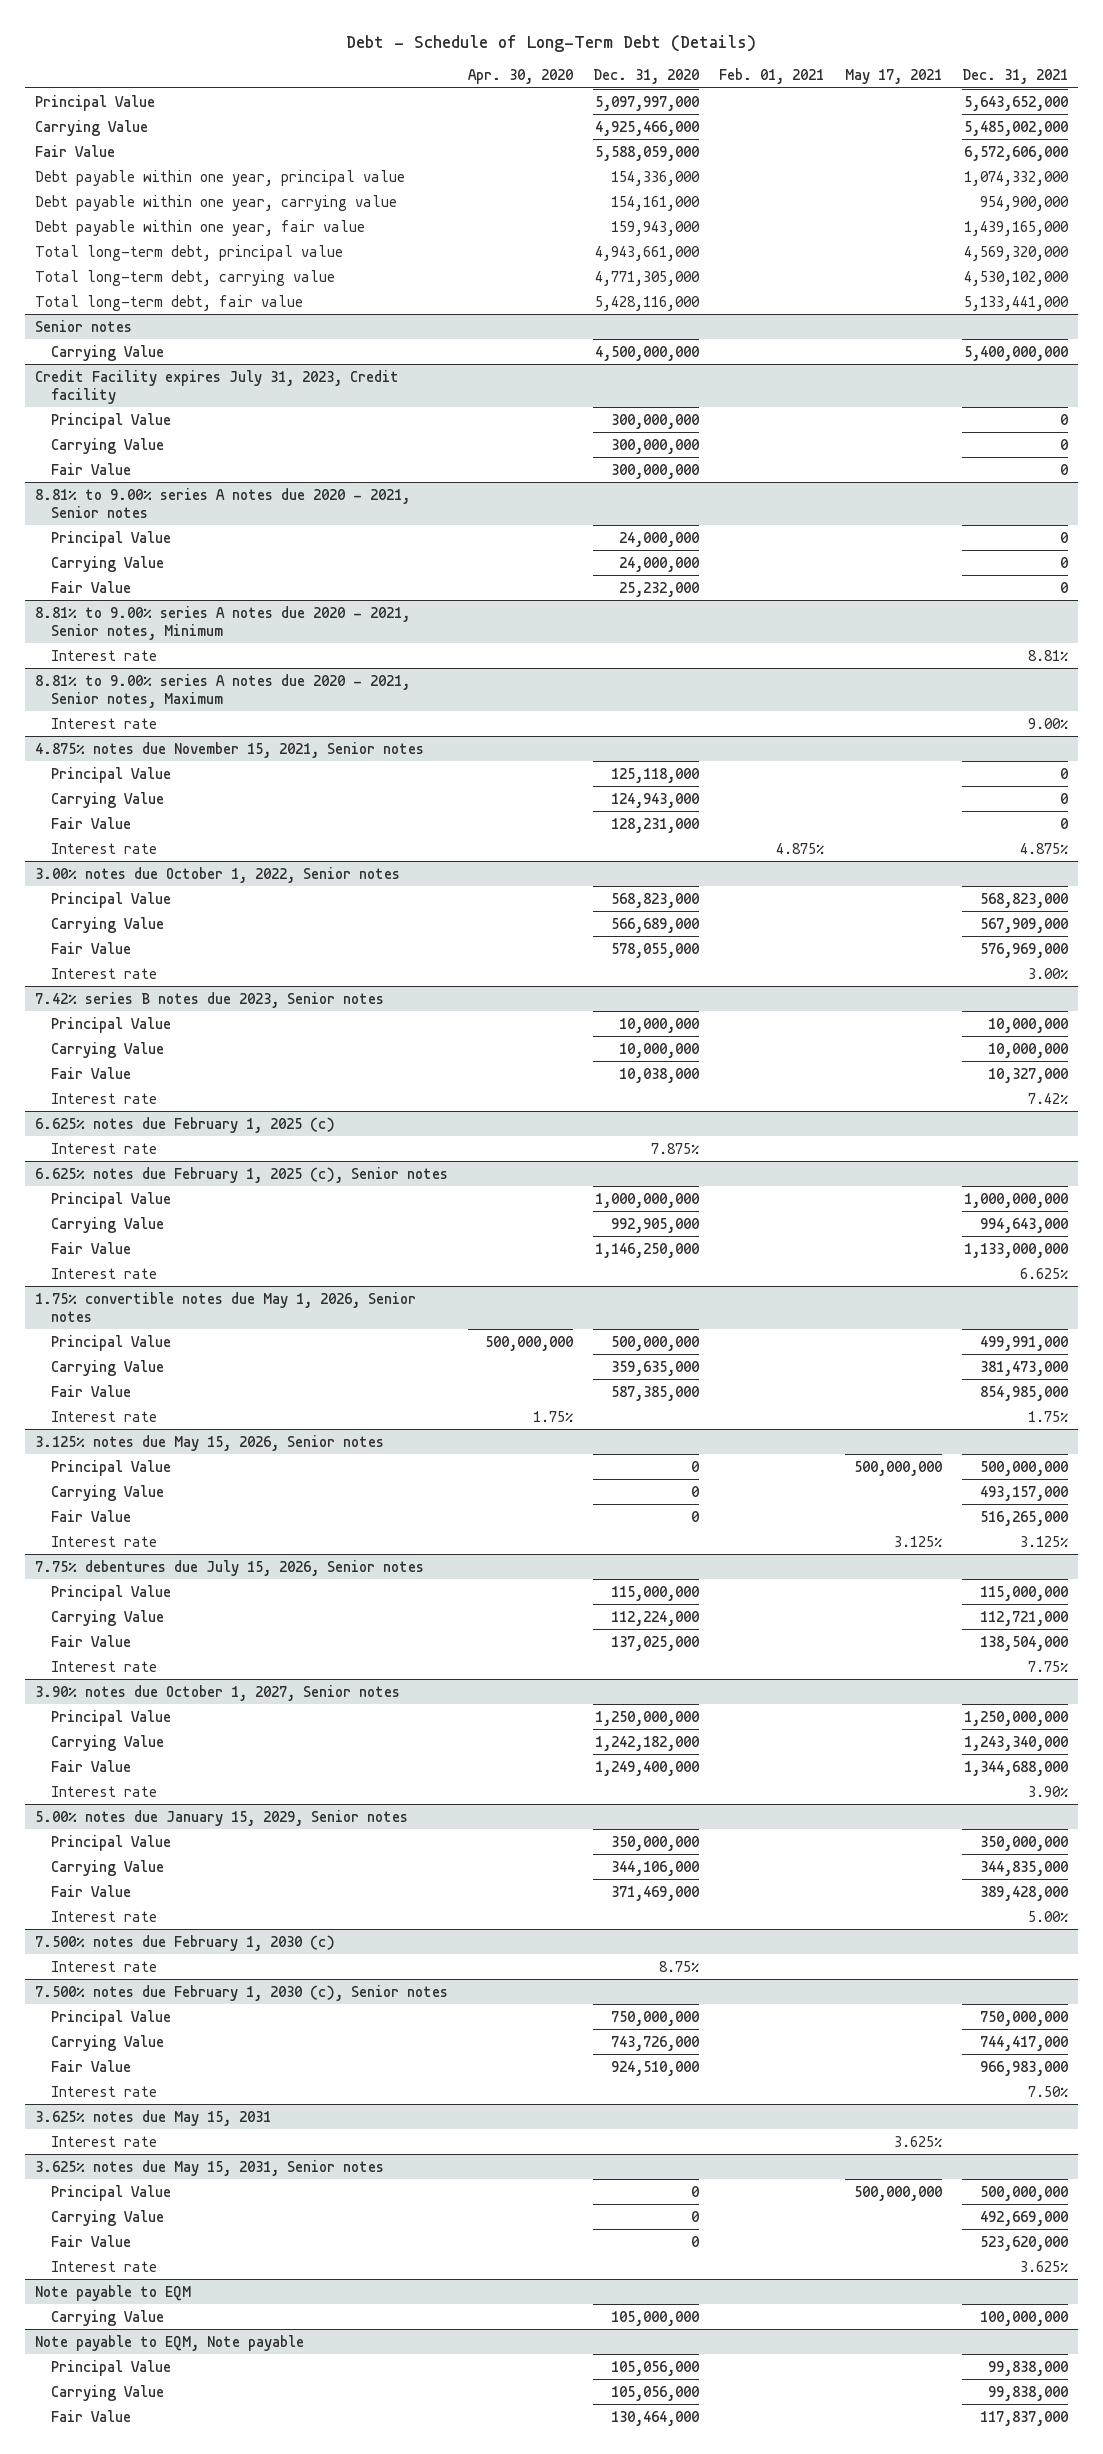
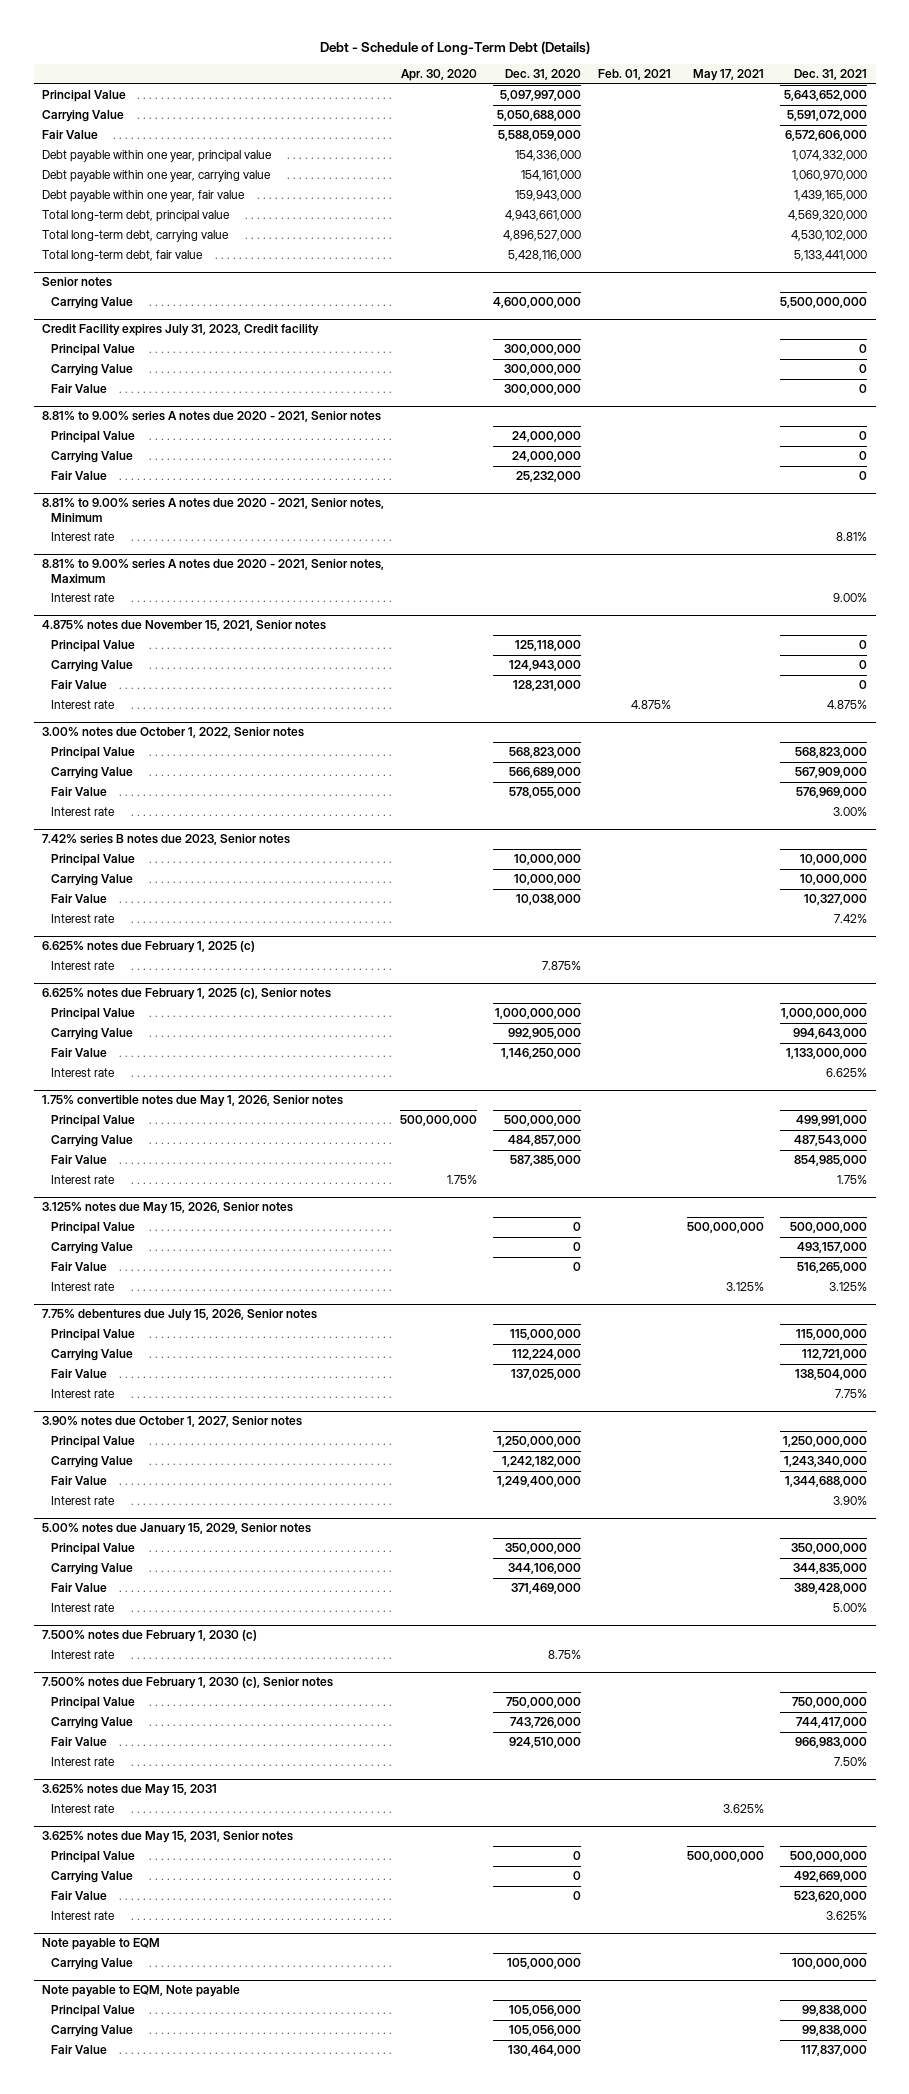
- Carrying Value | | 4,925,466,000 | | | 5,485,002,000
+ Carrying Value | | 5,050,688,000 | | | 5,591,072,000
- Debt payable within one year, carrying value | | 154,161,000 | | | 954,900,000
+ Debt payable within one year, carrying value | | 154,161,000 | | | 1,060,970,000
- Total long-term debt, carrying value | | 4,771,305,000 | | | 4,530,102,000
+ Total long-term debt, carrying value | | 4,896,527,000 | | | 4,530,102,000
@ Senior notes
- Carrying Value | | 4,500,000,000 | | | 5,400,000,000
+ Carrying Value | | 4,600,000,000 | | | 5,500,000,000
@ 1.75% convertible notes due May 1, 2026, Senior notes
- Carrying Value | | 359,635,000 | | | 381,473,000
+ Carrying Value | | 484,857,000 | | | 487,543,000

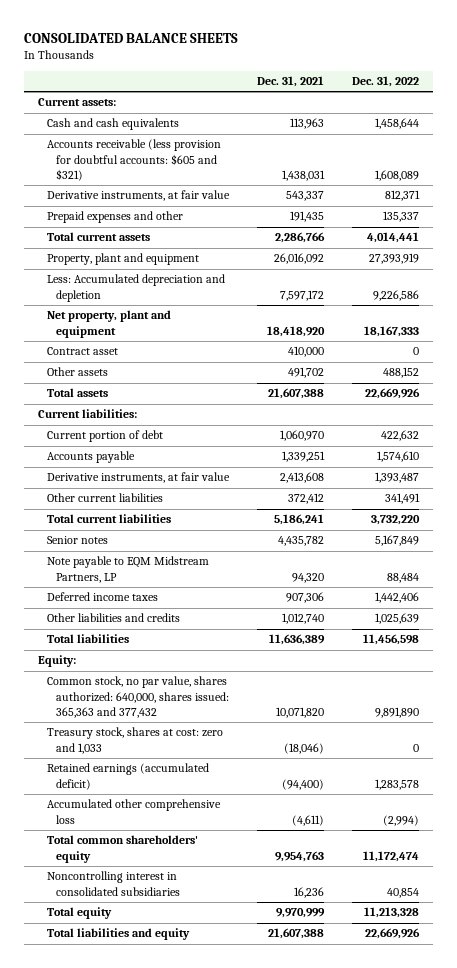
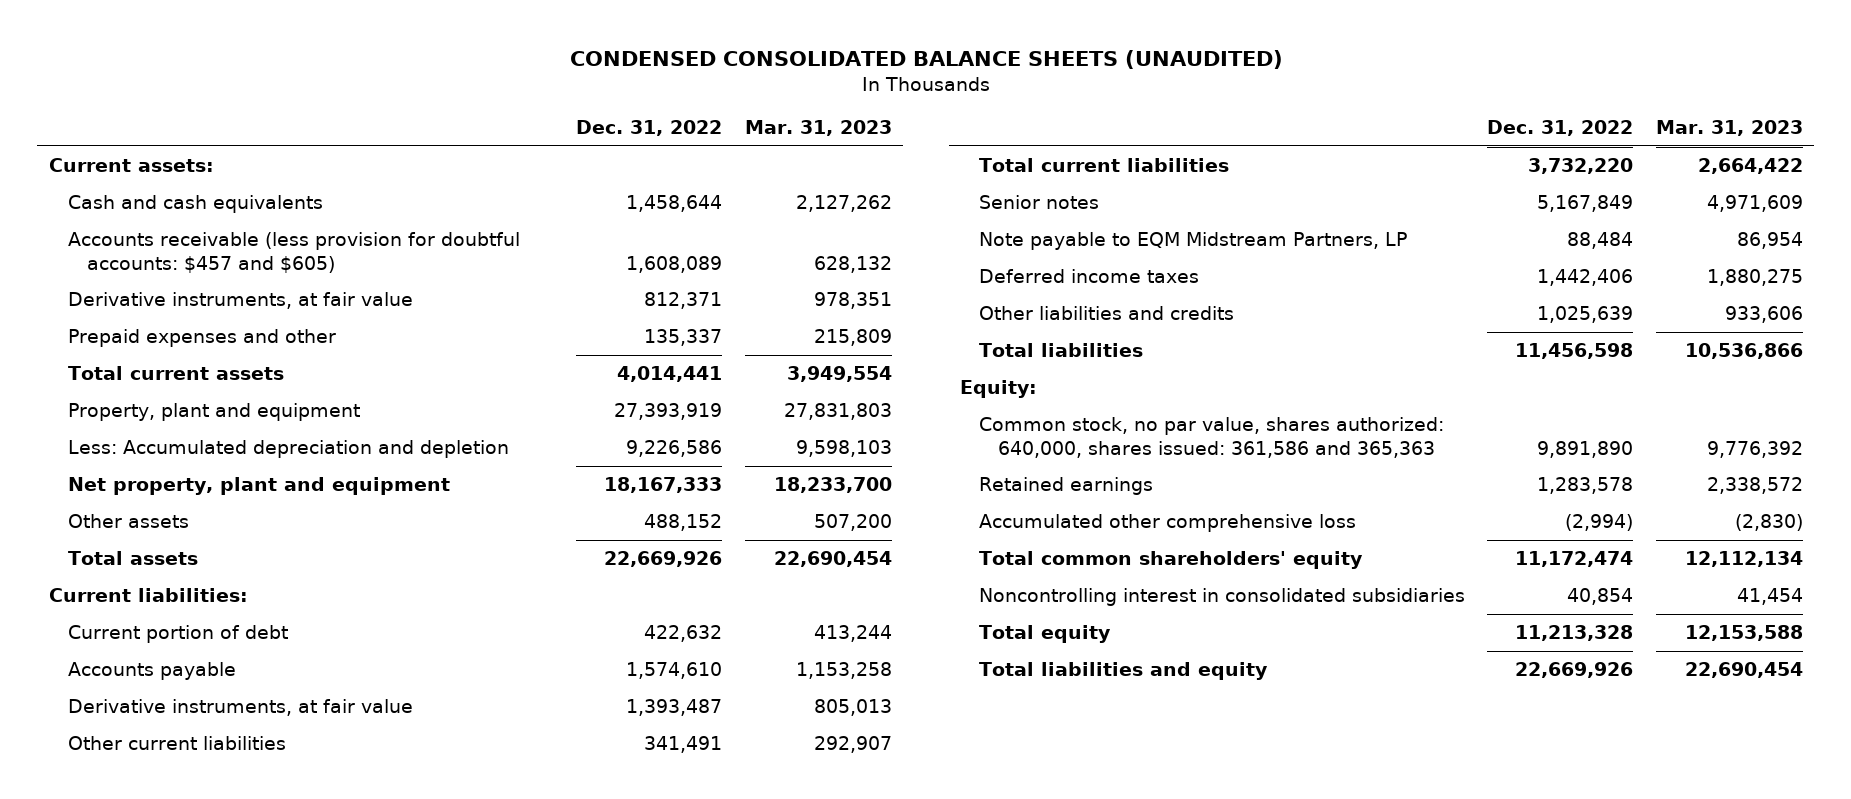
- CONSOLIDATED BALANCE SHEETS
+ CONDENSED CONSOLIDATED BALANCE SHEETS (UNAUDITED)
- | Dec. 31, 2021 | Dec. 31, 2022
+ | Dec. 31, 2022 | Mar. 31, 2023
- Accounts receivable (less provision for doubtful accounts: $605 and $321) | 1,438,031 | 1,608,089
+ Accounts receivable (less provision for doubtful accounts: $457 and $605) | 1,608,089 | 628,132
- Contract asset | 410,000 | 0
- Common stock, no par value, shares authorized: 640,000, shares issued: 365,363 and 377,432 | 10,071,820 | 9,891,890
- Treasury stock, shares at cost: zero and 1,033 | (18,046) | 0
- Retained earnings (accumulated deficit) | (94,400) | 1,283,578
+ Common stock, no par value, shares authorized: 640,000, shares issued: 361,586 and 365,363 | 9,891,890 | 9,776,392
+ Retained earnings | 1,283,578 | 2,338,572

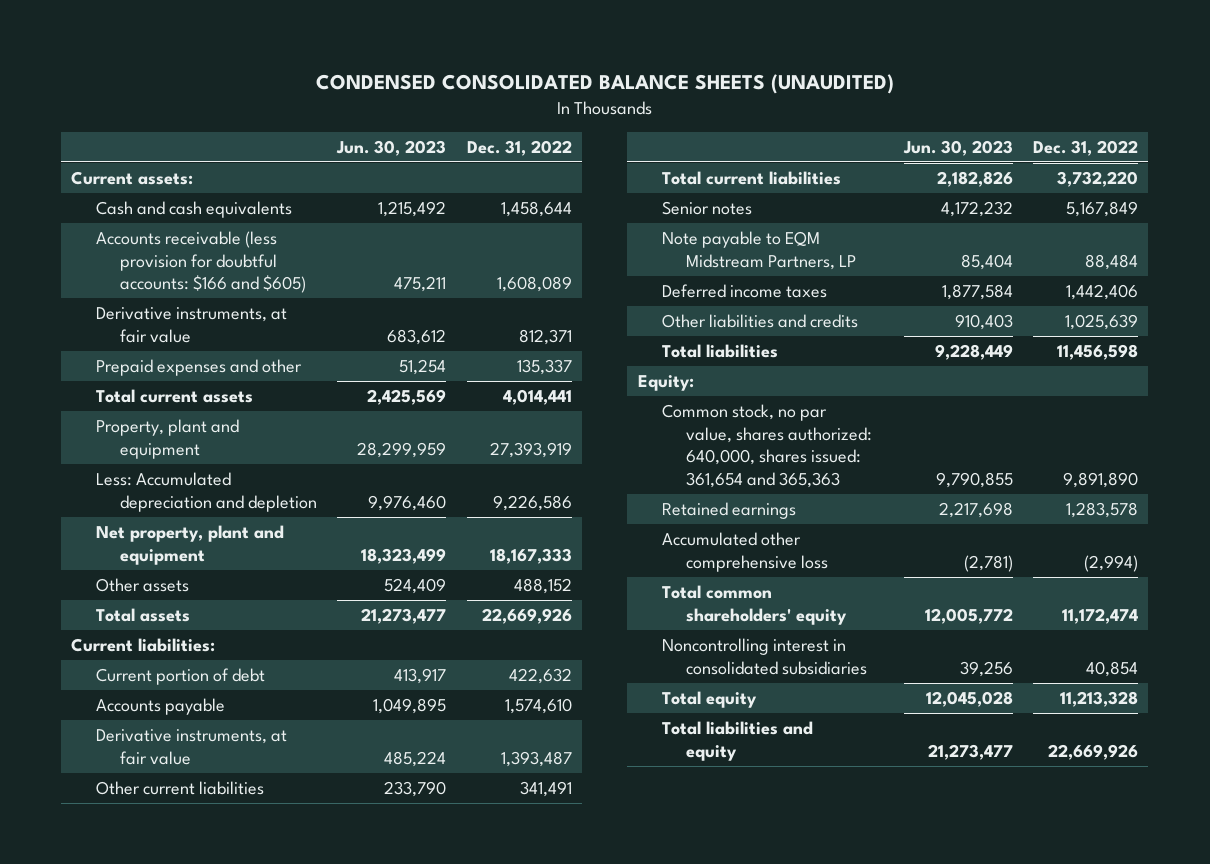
- | Dec. 31, 2022 | Mar. 31, 2023
+ | Jun. 30, 2023 | Dec. 31, 2022
- Accounts receivable (less provision for doubtful accounts: $457 and $605) | 1,608,089 | 628,132
+ Accounts receivable (less provision for doubtful accounts: $166 and $605) | 475,211 | 1,608,089
- Common stock, no par value, shares authorized: 640,000, shares issued: 361,586 and 365,363 | 9,891,890 | 9,776,392
+ Common stock, no par value, shares authorized: 640,000, shares issued: 361,654 and 365,363 | 9,790,855 | 9,891,890

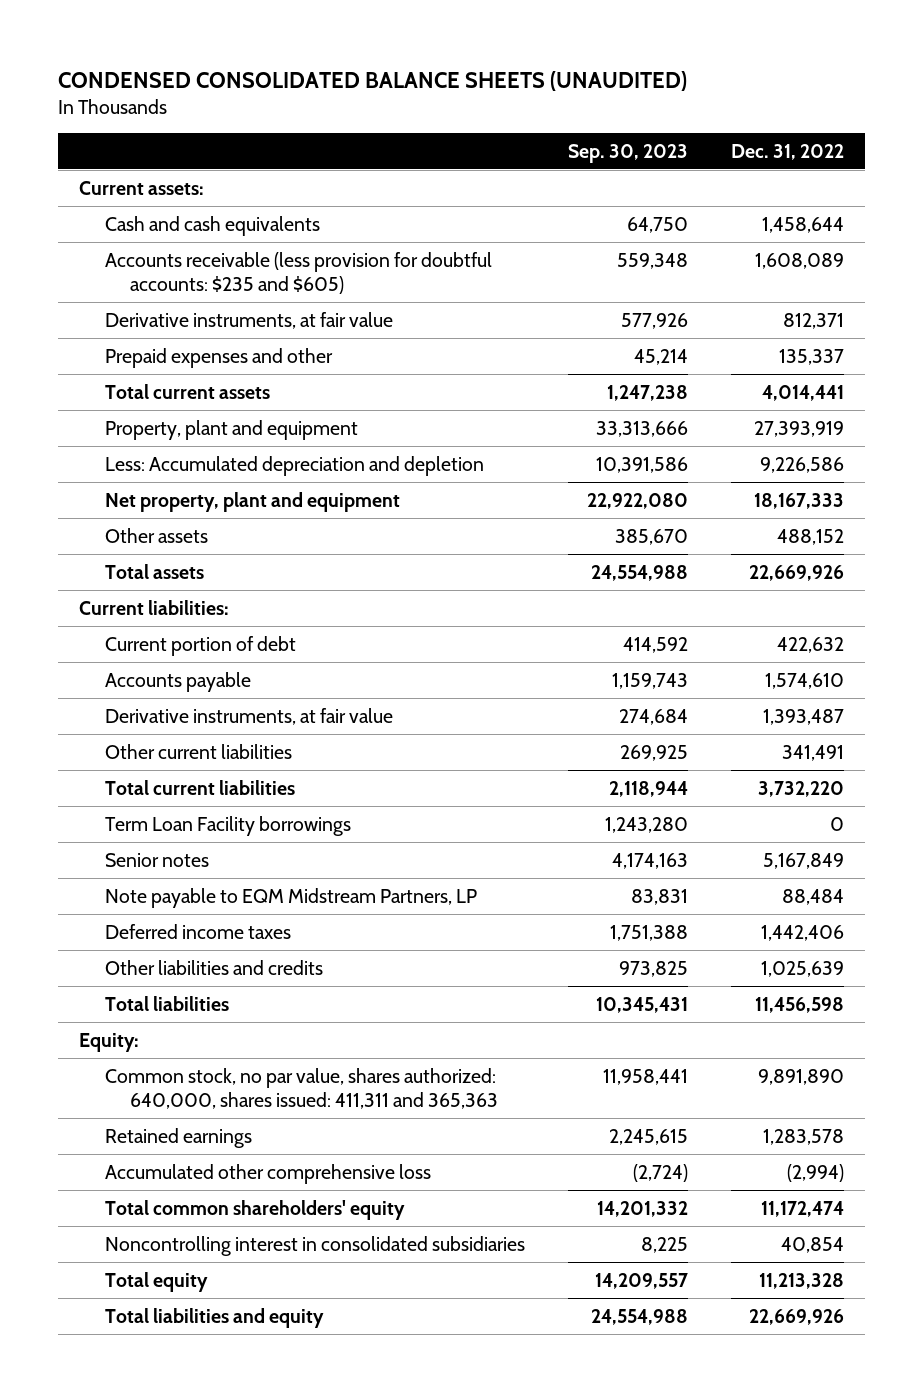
- | Jun. 30, 2023 | Dec. 31, 2022
+ | Sep. 30, 2023 | Dec. 31, 2022
- Accounts receivable (less provision for doubtful accounts: $166 and $605) | 475,211 | 1,608,089
+ Accounts receivable (less provision for doubtful accounts: $235 and $605) | 559,348 | 1,608,089
+ Term Loan Facility borrowings | 1,243,280 | 0
- Common stock, no par value, shares authorized: 640,000, shares issued: 361,654 and 365,363 | 9,790,855 | 9,891,890
+ Common stock, no par value, shares authorized: 640,000, shares issued: 411,311 and 365,363 | 11,958,441 | 9,891,890

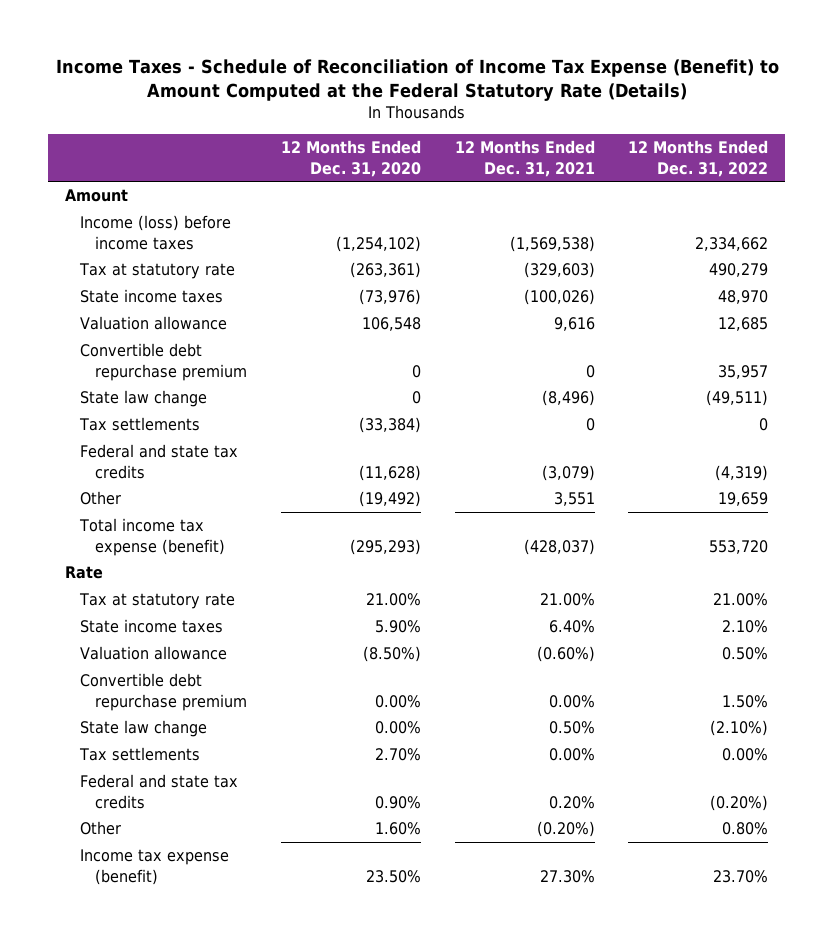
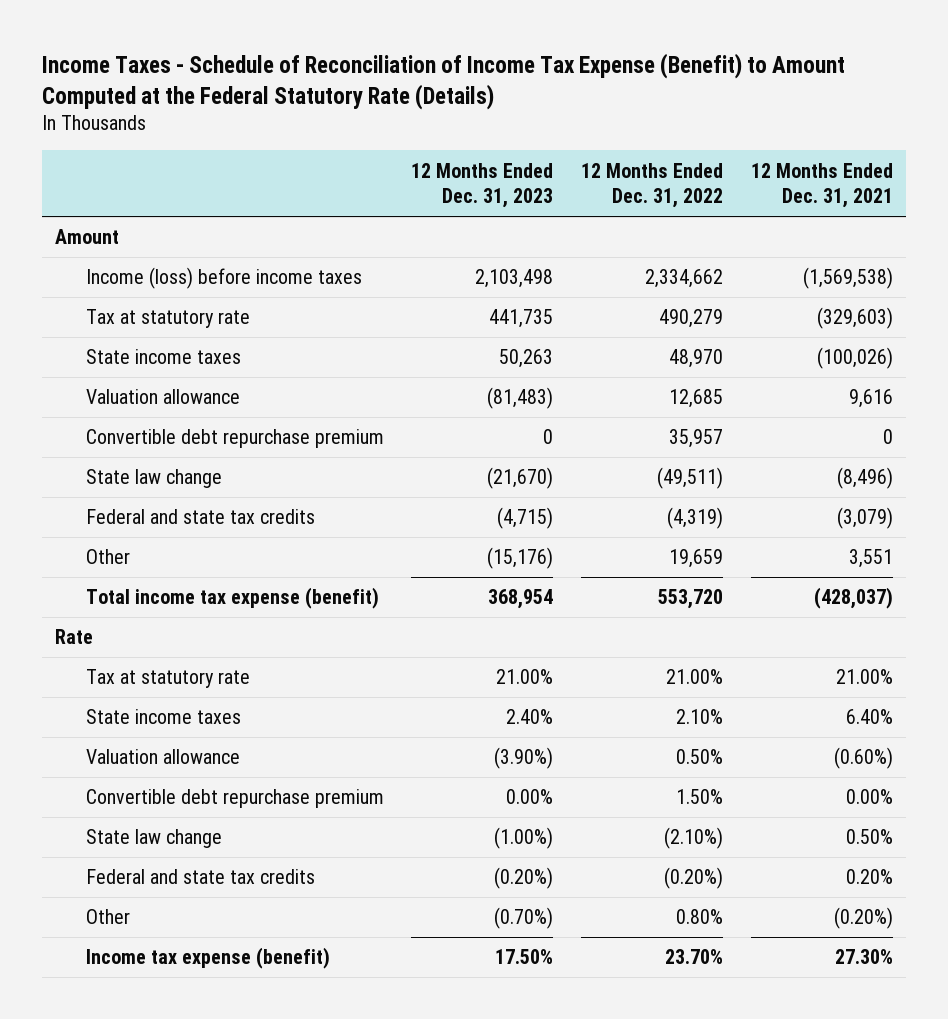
- | 12 Months Ended Dec. 31, 2020 | 12 Months Ended Dec. 31, 2021 | 12 Months Ended Dec. 31, 2022
+ | 12 Months Ended Dec. 31, 2023 | 12 Months Ended Dec. 31, 2022 | 12 Months Ended Dec. 31, 2021
- Tax settlements | (33,384) | 0 | 0
- Tax settlements | 2.70% | 0.00% | 0.00%

